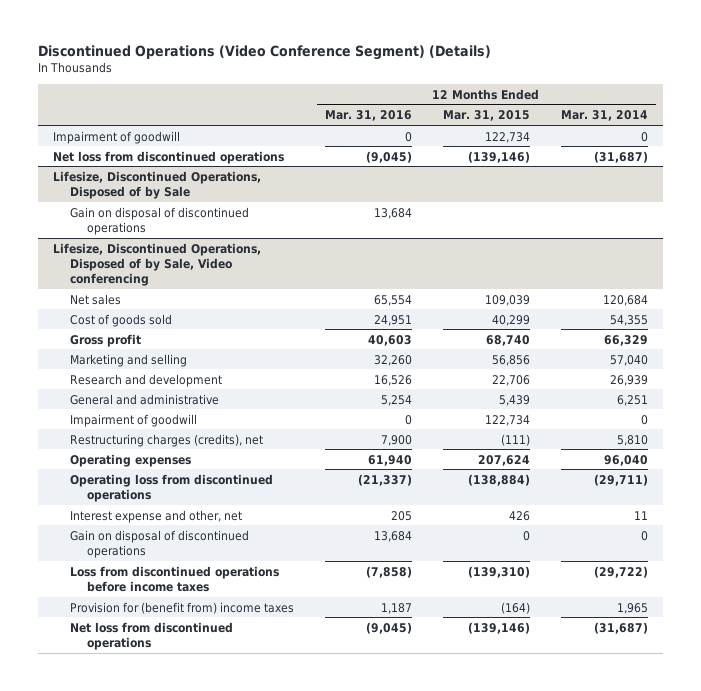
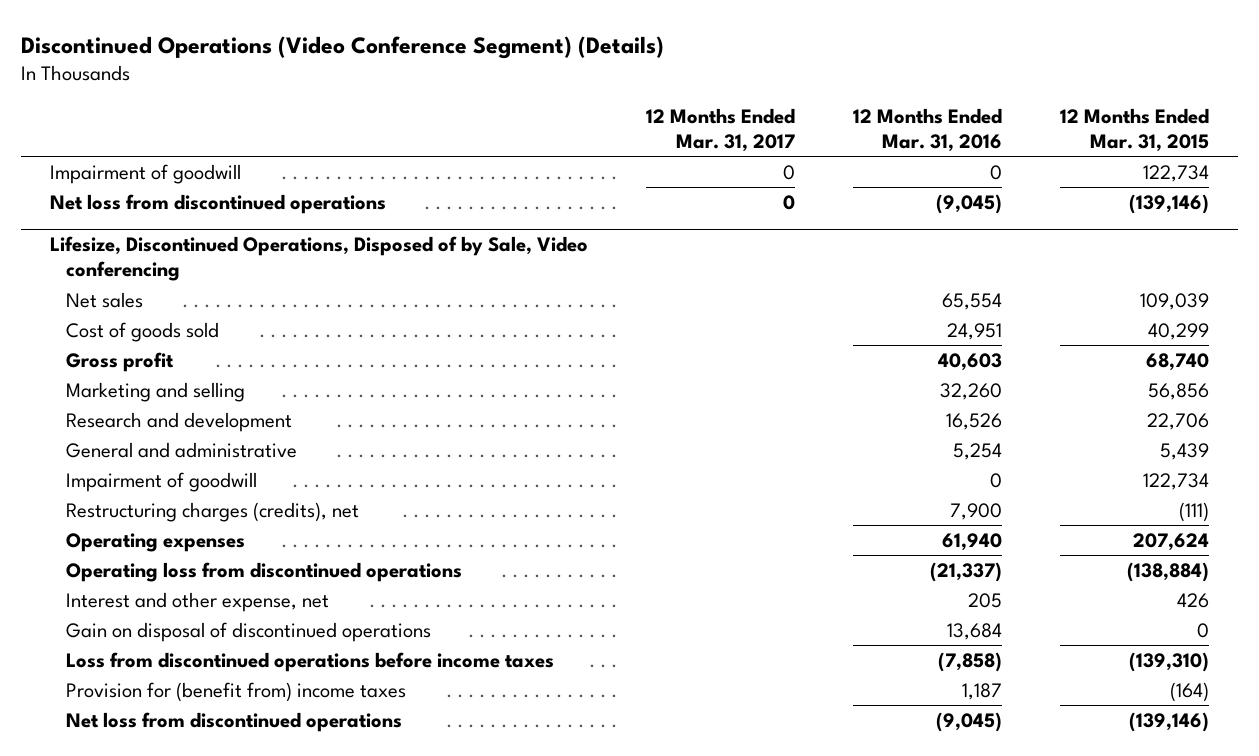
- | 12 Months Ended Mar. 31, 2016 | 12 Months Ended Mar. 31, 2015 | 12 Months Ended Mar. 31, 2014
+ | 12 Months Ended Mar. 31, 2017 | 12 Months Ended Mar. 31, 2016 | 12 Months Ended Mar. 31, 2015
- Lifesize, Discontinued Operations, Disposed of by Sale
- Gain on disposal of discontinued operations | 13,684 | |
@ Lifesize, Discontinued Operations, Disposed of by Sale, Video conferencing
- Interest expense and other, net | 205 | 426 | 11
+ Interest and other expense, net | | 205 | 426

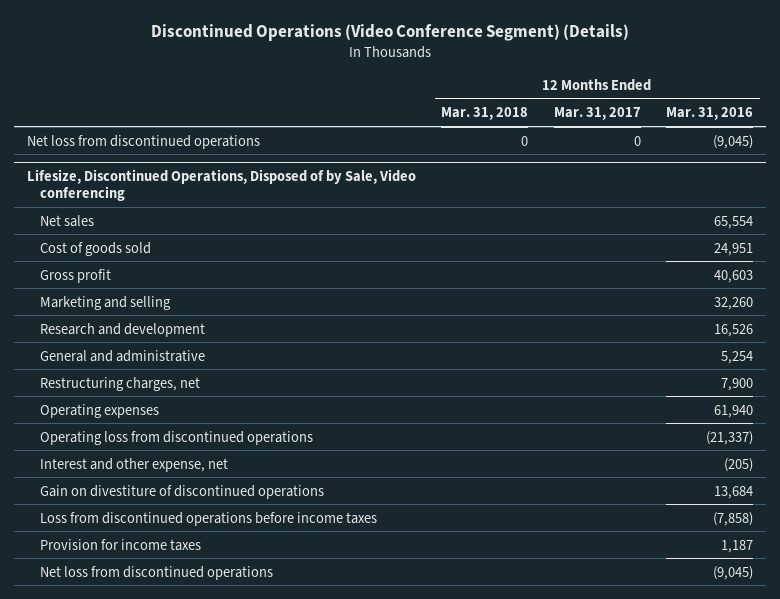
- | 12 Months Ended Mar. 31, 2017 | 12 Months Ended Mar. 31, 2016 | 12 Months Ended Mar. 31, 2015
+ | 12 Months Ended Mar. 31, 2018 | 12 Months Ended Mar. 31, 2017 | 12 Months Ended Mar. 31, 2016
- Impairment of goodwill | 0 | 0 | 122,734
@ Lifesize, Discontinued Operations, Disposed of by Sale, Video conferencing
- Impairment of goodwill | | 0 | 122,734
- Restructuring charges (credits), net | | 7,900 | (111)
+ Restructuring charges, net | | | 7,900
- Interest and other expense, net | | 205 | 426
- Gain on disposal of discontinued operations | | 13,684 | 0
+ Interest and other expense, net | | | (205)
+ Gain on divestiture of discontinued operations | | | 13,684
- Provision for (benefit from) income taxes | | 1,187 | (164)
+ Provision for income taxes | | | 1,187

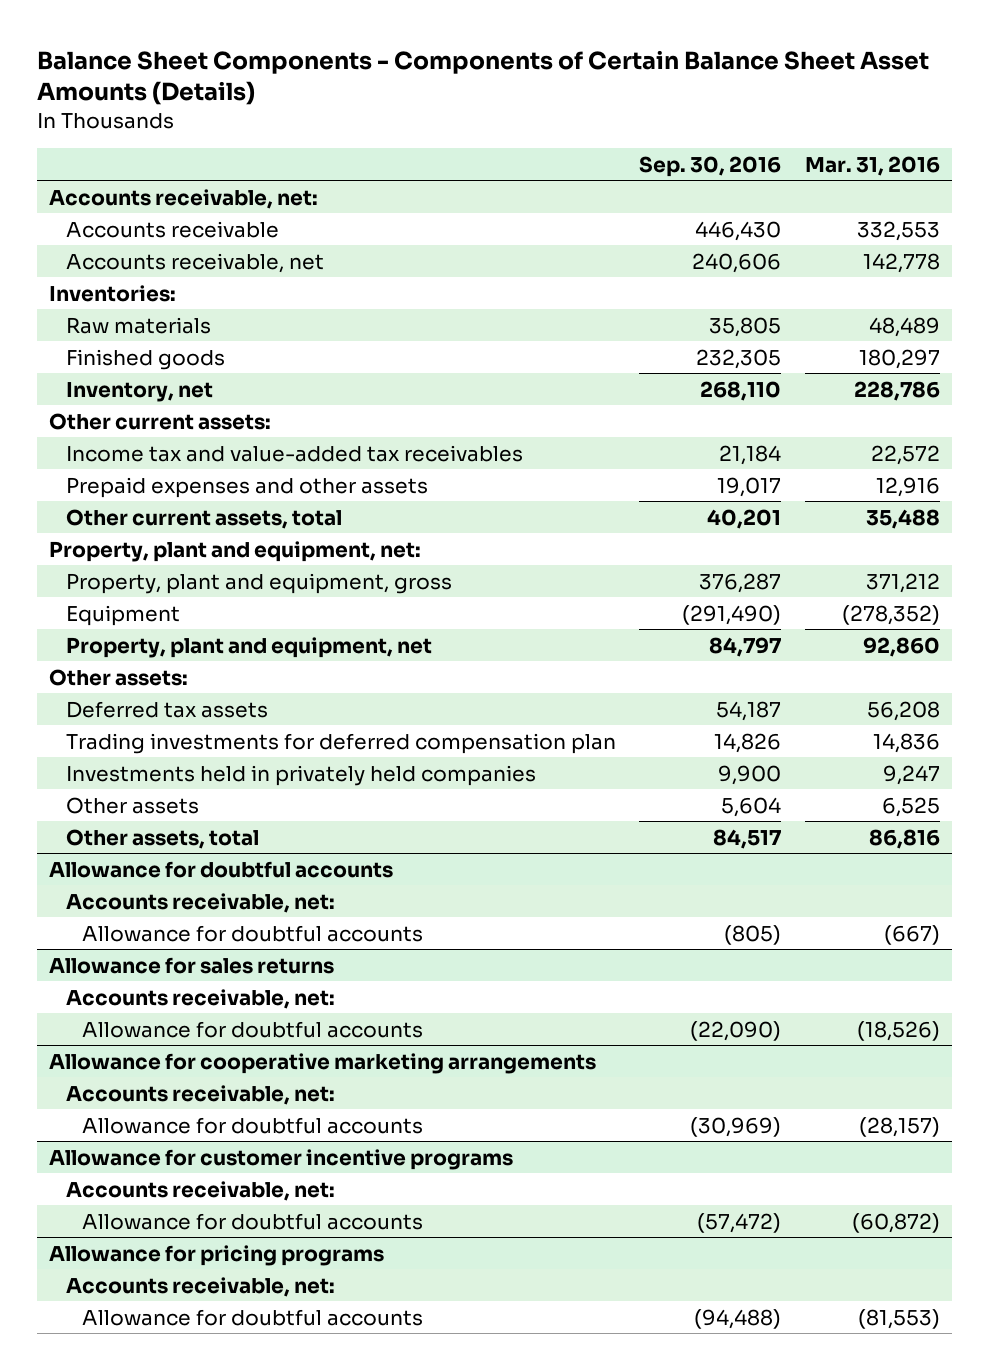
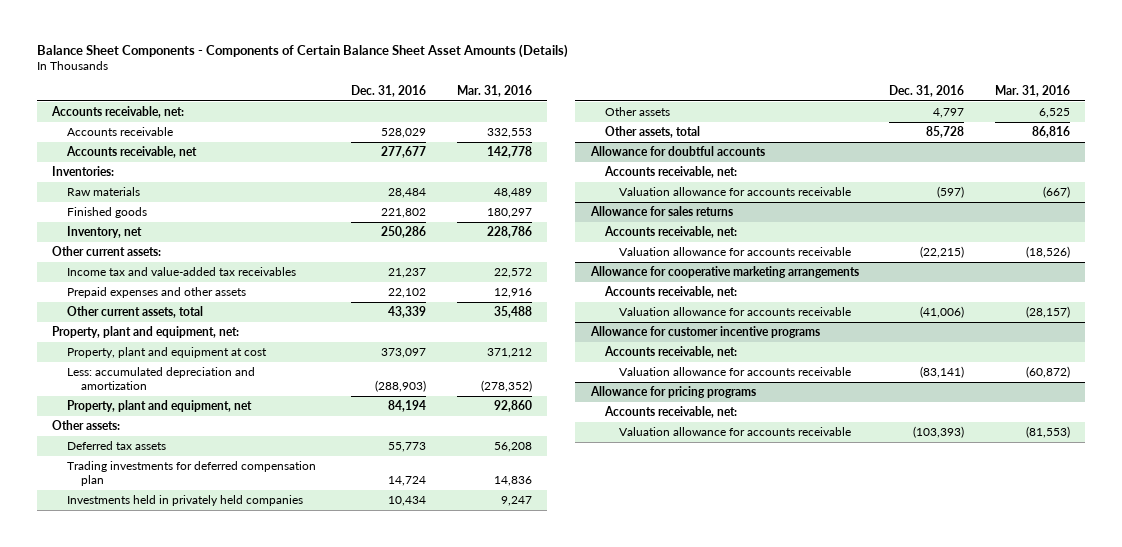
- | Sep. 30, 2016 | Mar. 31, 2016
+ | Dec. 31, 2016 | Mar. 31, 2016
- Property, plant and equipment, gross | 376,287 | 371,212
- Equipment | (291,490) | (278,352)
+ Property, plant and equipment at cost | 373,097 | 371,212
+ Less: accumulated depreciation and amortization | (288,903) | (278,352)
@ Allowance for doubtful accounts
- Allowance for doubtful accounts | (805) | (667)
+ Valuation allowance for accounts receivable | (597) | (667)
@ Allowance for sales returns
- Allowance for doubtful accounts | (22,090) | (18,526)
+ Valuation allowance for accounts receivable | (22,215) | (18,526)
@ Allowance for cooperative marketing arrangements
- Allowance for doubtful accounts | (30,969) | (28,157)
+ Valuation allowance for accounts receivable | (41,006) | (28,157)
@ Allowance for customer incentive programs
- Allowance for doubtful accounts | (57,472) | (60,872)
+ Valuation allowance for accounts receivable | (83,141) | (60,872)
@ Allowance for pricing programs
- Allowance for doubtful accounts | (94,488) | (81,553)
+ Valuation allowance for accounts receivable | (103,393) | (81,553)

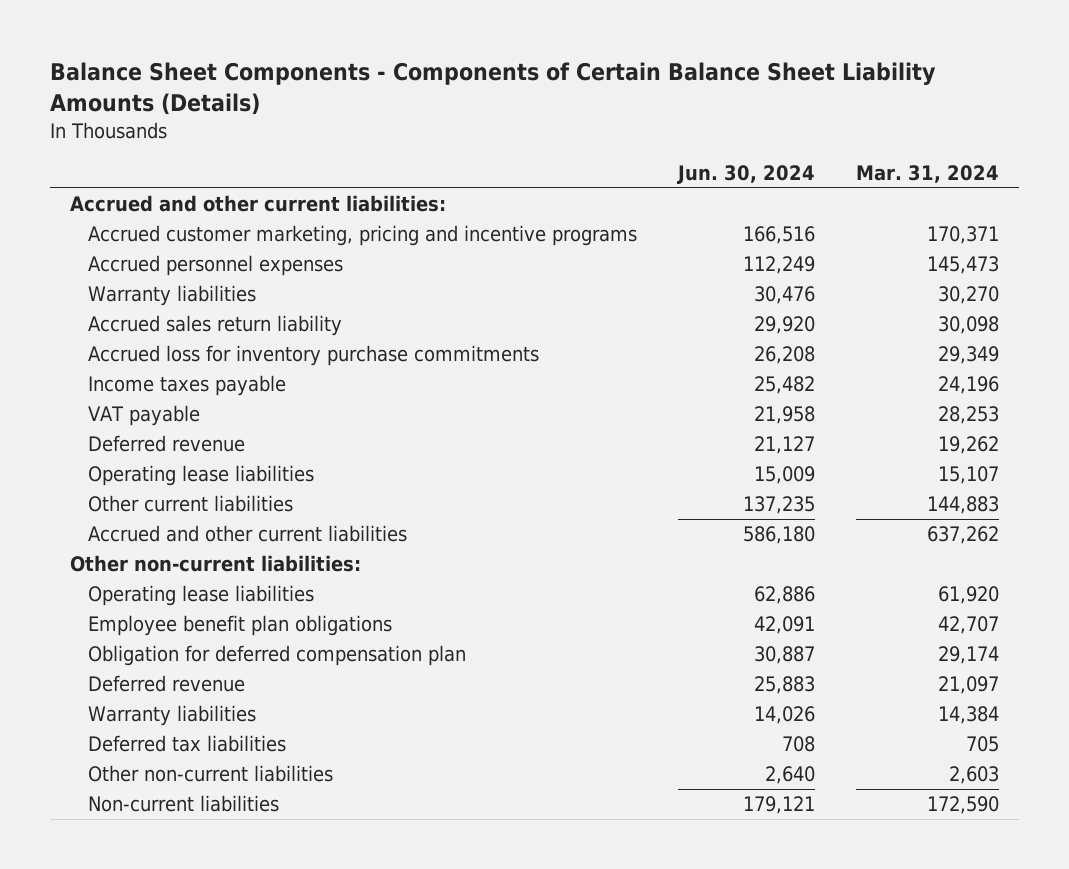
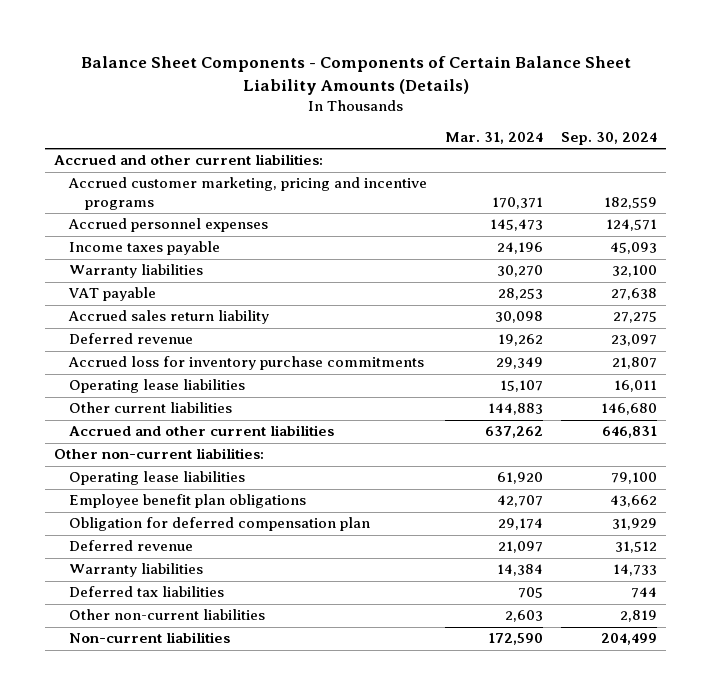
- | Jun. 30, 2024 | Mar. 31, 2024
+ | Mar. 31, 2024 | Sep. 30, 2024
moved down: Warranty liabilities | 30,270 | 32,100
moved down: Accrued sales return liability | 30,098 | 27,275
moved down: Accrued loss for inventory purchase commitments | 29,349 | 21,807

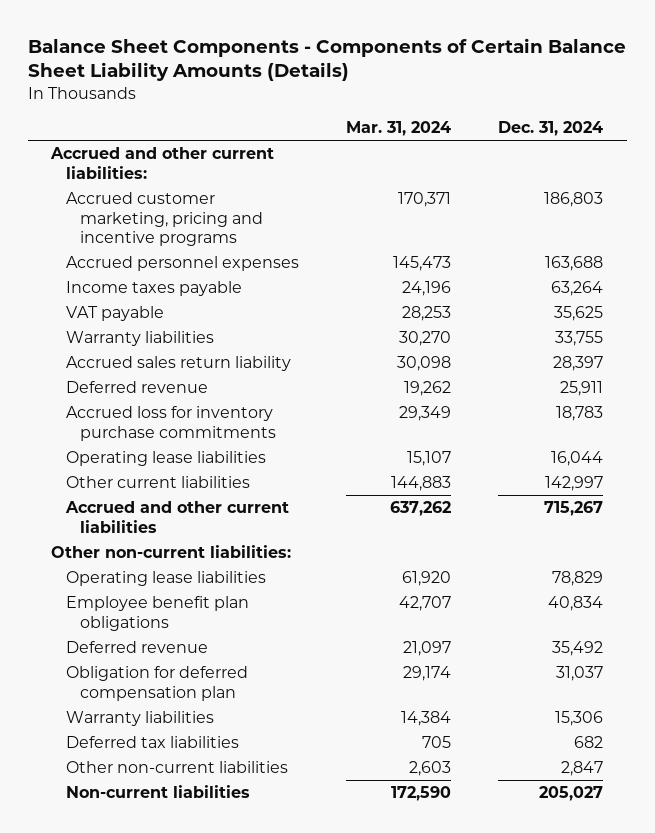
- | Mar. 31, 2024 | Sep. 30, 2024
+ | Mar. 31, 2024 | Dec. 31, 2024
moved down: Warranty liabilities | 30,270 | 33,755
moved down: Obligation for deferred compensation plan | 29,174 | 31,037

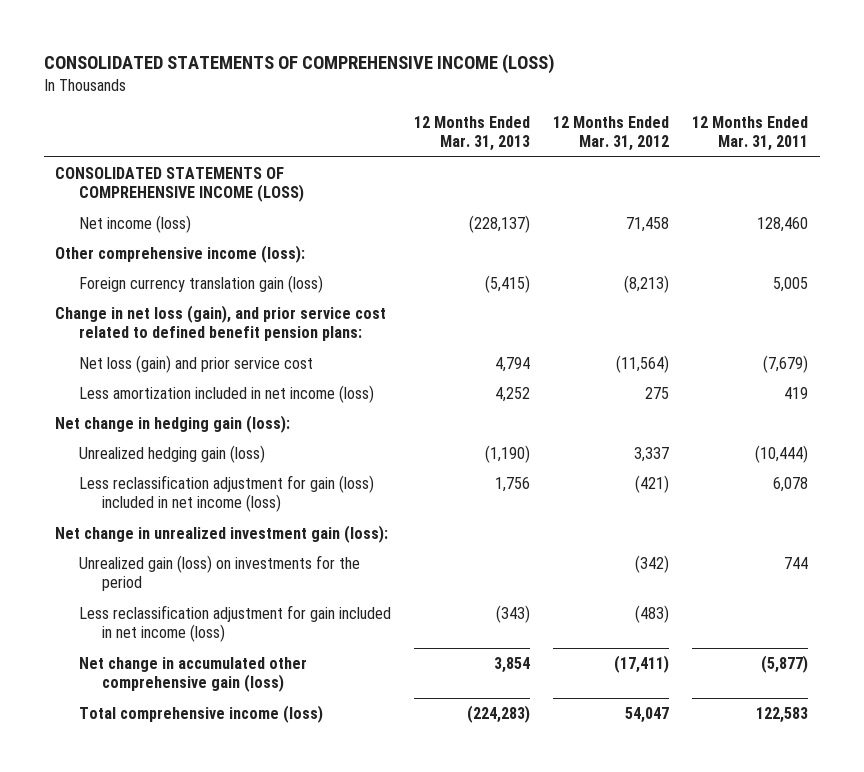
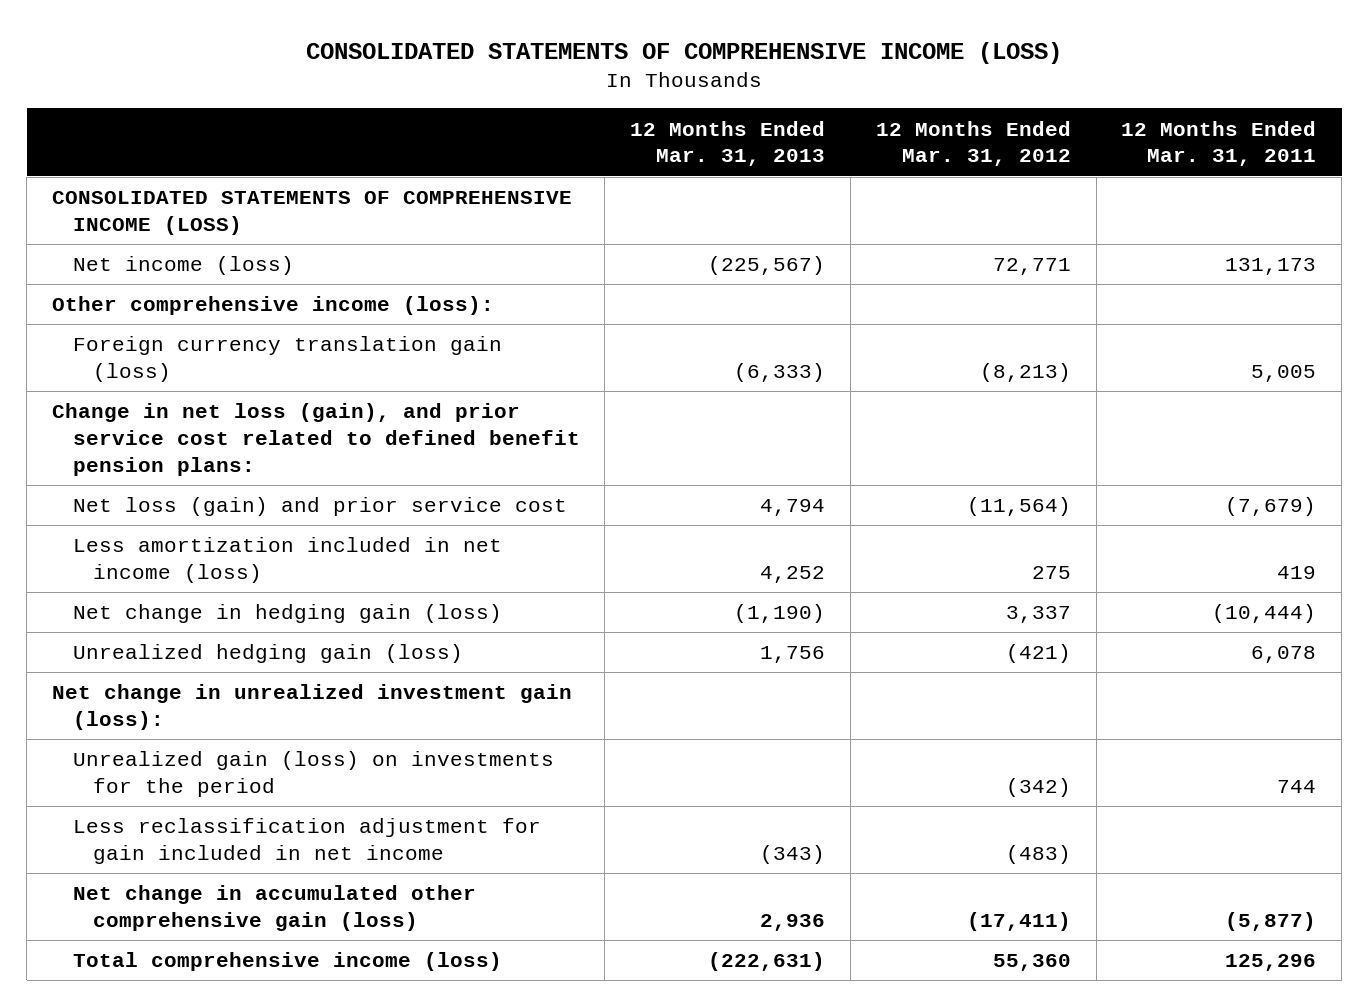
- Net income (loss) | (228,137) | 71,458 | 128,460
+ Net income (loss) | (225,567) | 72,771 | 131,173
- Foreign currency translation gain (loss) | (5,415) | (8,213) | 5,005
+ Foreign currency translation gain (loss) | (6,333) | (8,213) | 5,005
- Net change in hedging gain (loss):
- Unrealized hedging gain (loss) | (1,190) | 3,337 | (10,444)
- Less reclassification adjustment for gain (loss) included in net income (loss) | 1,756 | (421) | 6,078
+ Net change in hedging gain (loss) | (1,190) | 3,337 | (10,444)
+ Unrealized hedging gain (loss) | 1,756 | (421) | 6,078
- Less reclassification adjustment for gain included in net income (loss) | (343) | (483) |
- Net change in accumulated other comprehensive gain (loss) | 3,854 | (17,411) | (5,877)
- Total comprehensive income (loss) | (224,283) | 54,047 | 122,583
+ Less reclassification adjustment for gain included in net income | (343) | (483) |
+ Net change in accumulated other comprehensive gain (loss) | 2,936 | (17,411) | (5,877)
+ Total comprehensive income (loss) | (222,631) | 55,360 | 125,296

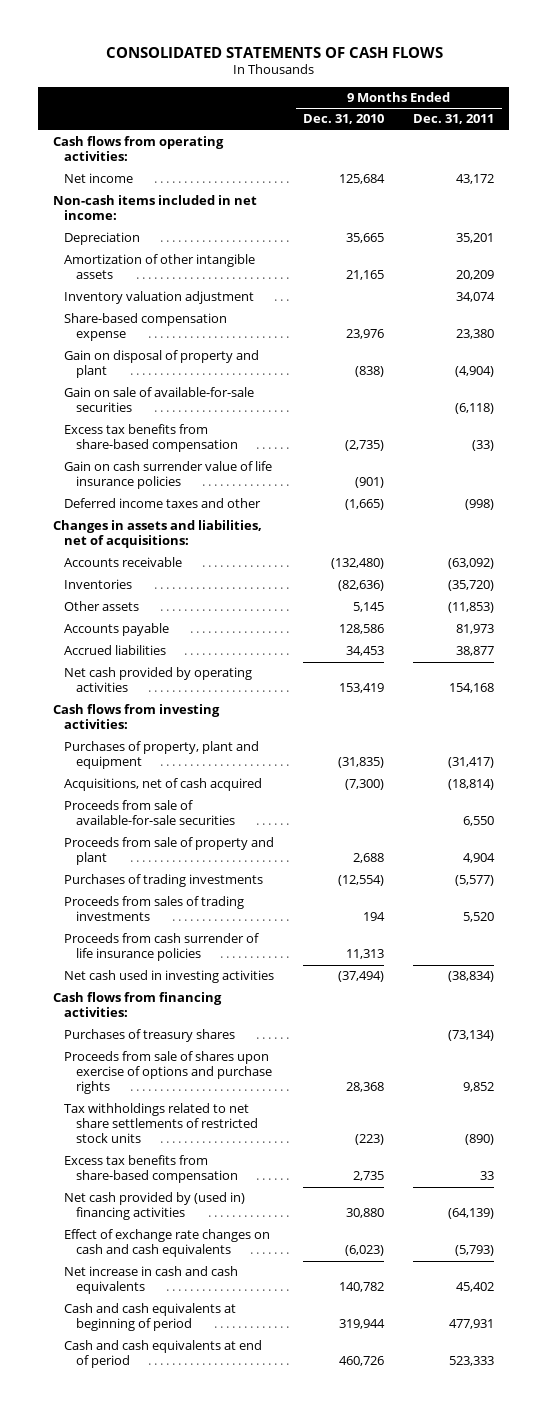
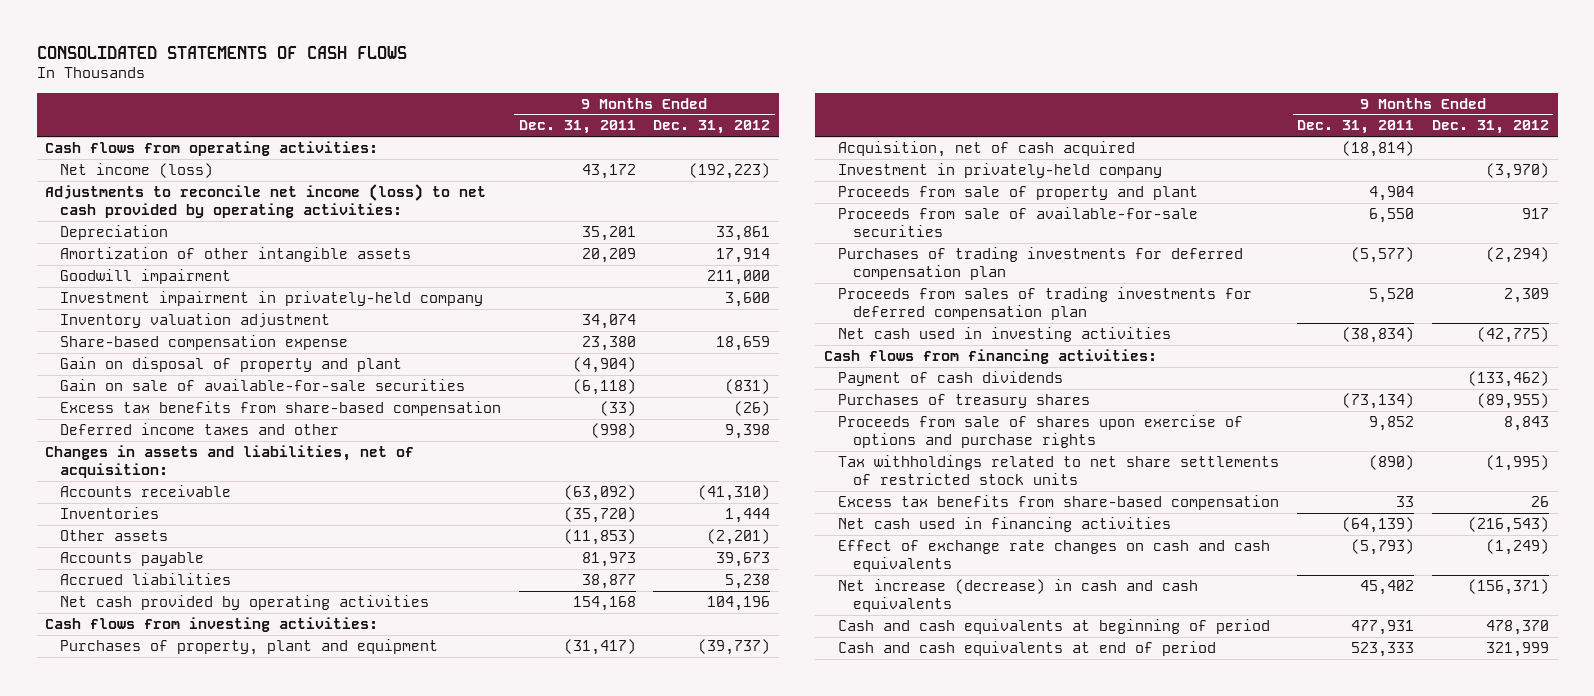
- | 9 Months Ended Dec. 31, 2010 | 9 Months Ended Dec. 31, 2011
+ | 9 Months Ended Dec. 31, 2011 | 9 Months Ended Dec. 31, 2012
- Net income | 125,684 | 43,172
- Non-cash items included in net income:
+ Net income (loss) | 43,172 | (192,223)
+ Adjustments to reconcile net income (loss) to net cash provided by operating activities:
+ Goodwill impairment | | 211,000
+ Investment impairment in privately-held company | | 3,600
- Gain on cash surrender value of life insurance policies | (901) |
- Changes in assets and liabilities, net of acquisitions:
+ Changes in assets and liabilities, net of acquisition:
- Acquisitions, net of cash acquired | (7,300) | (18,814)
+ Acquisition, net of cash acquired | (18,814) |
+ Investment in privately-held company | | (3,970)
- Purchases of trading investments | (12,554) | (5,577)
- Proceeds from sales of trading investments | 194 | 5,520
- Proceeds from cash surrender of life insurance policies | 11,313 |
moved down: Proceeds from sale of available-for-sale securities | 6,550 | 917
+ Purchases of trading investments for deferred compensation plan | (5,577) | (2,294)
+ Proceeds from sales of trading investments for deferred compensation plan | 5,520 | 2,309
+ Payment of cash dividends | | (133,462)
- Net cash provided by (used in) financing activities | 30,880 | (64,139)
+ Net cash used in financing activities | (64,139) | (216,543)
- Net increase in cash and cash equivalents | 140,782 | 45,402
+ Net increase (decrease) in cash and cash equivalents | 45,402 | (156,371)

